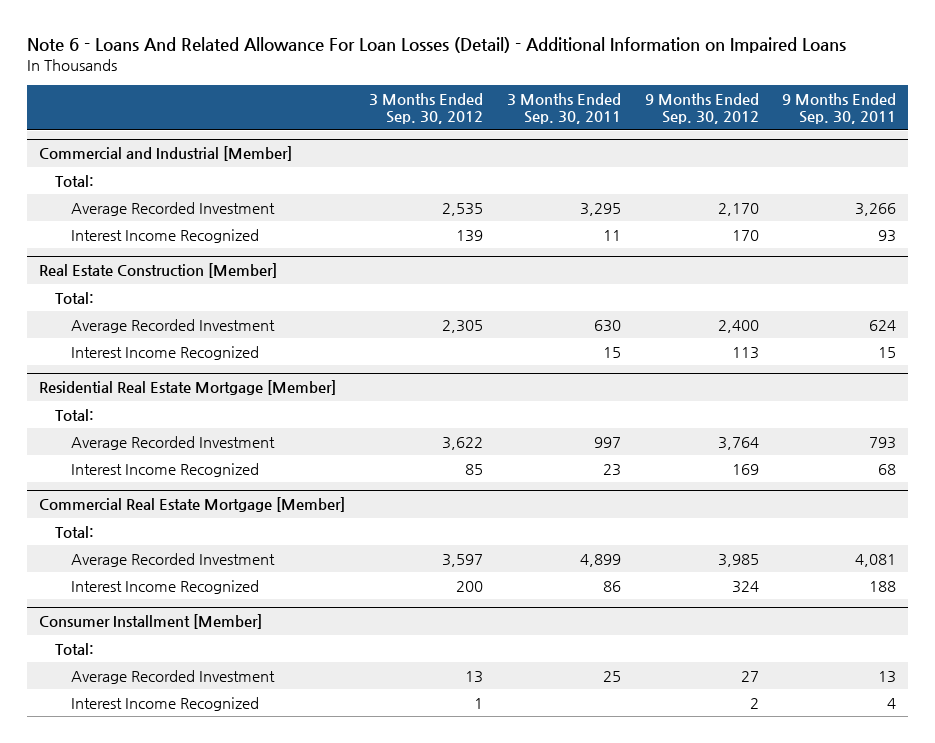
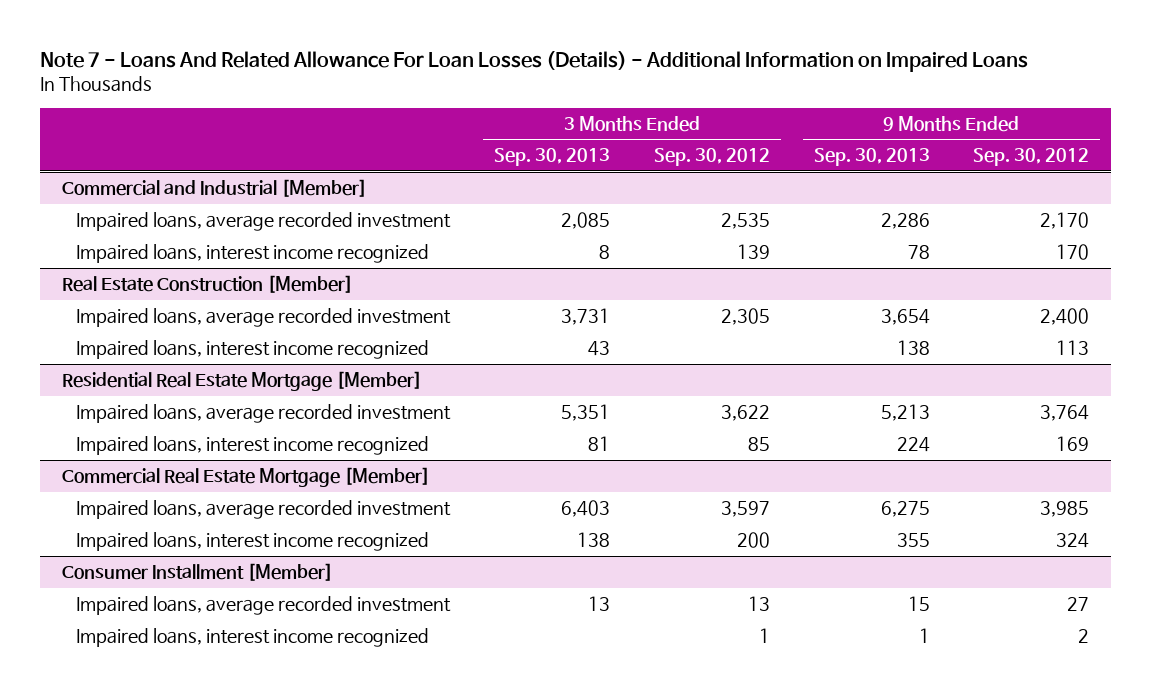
- Note 6 - Loans And Related Allowance For Loan Losses (Detail) - Additional Information on Impaired Loans
+ Note 7 - Loans And Related Allowance For Loan Losses (Details) - Additional Information on Impaired Loans
- | 3 Months Ended Sep. 30, 2012 | 3 Months Ended Sep. 30, 2011 | 9 Months Ended Sep. 30, 2012 | 9 Months Ended Sep. 30, 2011
+ | 3 Months Ended Sep. 30, 2013 | 3 Months Ended Sep. 30, 2012 | 9 Months Ended Sep. 30, 2013 | 9 Months Ended Sep. 30, 2012
@ Commercial and Industrial [Member]
- Total:
- Average Recorded Investment | 2,535 | 3,295 | 2,170 | 3,266
- Interest Income Recognized | 139 | 11 | 170 | 93
+ Impaired loans, average recorded investment | 2,085 | 2,535 | 2,286 | 2,170
+ Impaired loans, interest income recognized | 8 | 139 | 78 | 170
@ Real Estate Construction [Member]
- Total:
- Average Recorded Investment | 2,305 | 630 | 2,400 | 624
- Interest Income Recognized | | 15 | 113 | 15
+ Impaired loans, average recorded investment | 3,731 | 2,305 | 3,654 | 2,400
+ Impaired loans, interest income recognized | 43 | | 138 | 113
@ Residential Real Estate Mortgage [Member]
- Total:
- Average Recorded Investment | 3,622 | 997 | 3,764 | 793
- Interest Income Recognized | 85 | 23 | 169 | 68
+ Impaired loans, average recorded investment | 5,351 | 3,622 | 5,213 | 3,764
+ Impaired loans, interest income recognized | 81 | 85 | 224 | 169
@ Commercial Real Estate Mortgage [Member]
- Total:
- Average Recorded Investment | 3,597 | 4,899 | 3,985 | 4,081
- Interest Income Recognized | 200 | 86 | 324 | 188
+ Impaired loans, average recorded investment | 6,403 | 3,597 | 6,275 | 3,985
+ Impaired loans, interest income recognized | 138 | 200 | 355 | 324
@ Consumer Installment [Member]
- Total:
- Average Recorded Investment | 13 | 25 | 27 | 13
- Interest Income Recognized | 1 | | 2 | 4
+ Impaired loans, average recorded investment | 13 | 13 | 15 | 27
+ Impaired loans, interest income recognized | | 1 | 1 | 2

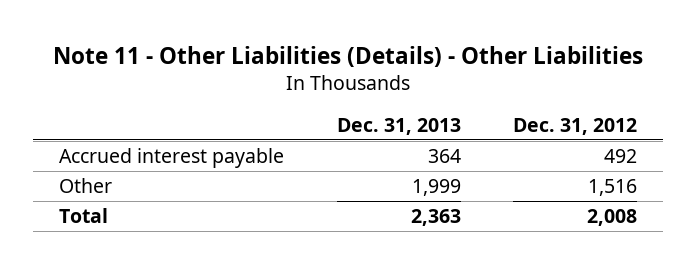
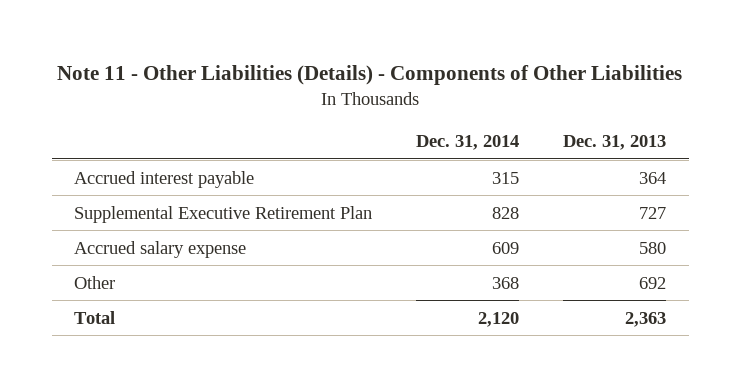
- Note 11 - Other Liabilities (Details) - Other Liabilities
+ Note 11 - Other Liabilities (Details) - Components of Other Liabilities
- | Dec. 31, 2013 | Dec. 31, 2012
+ | Dec. 31, 2014 | Dec. 31, 2013
- Other | 1,999 | 1,516
+ Supplemental Executive Retirement Plan | 828 | 727
+ Accrued salary expense | 609 | 580
+ Other | 368 | 692

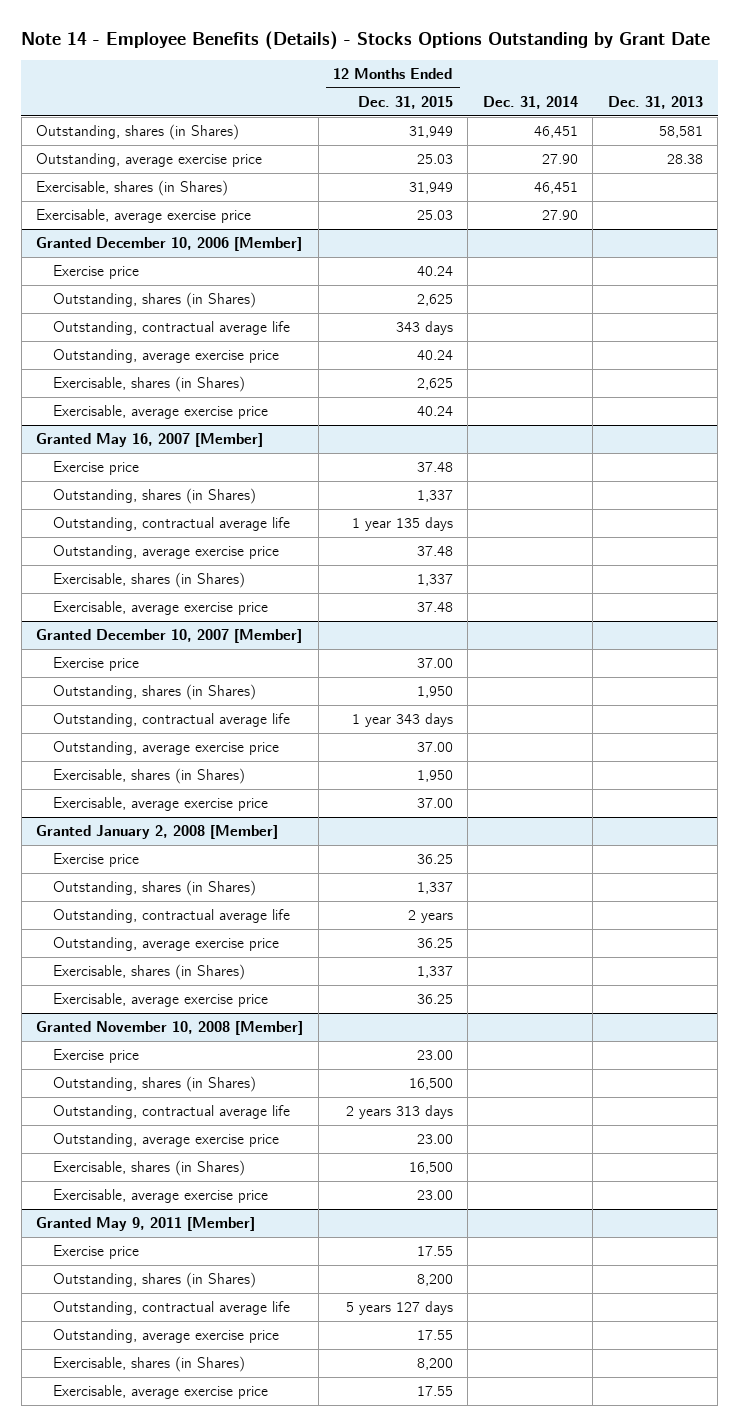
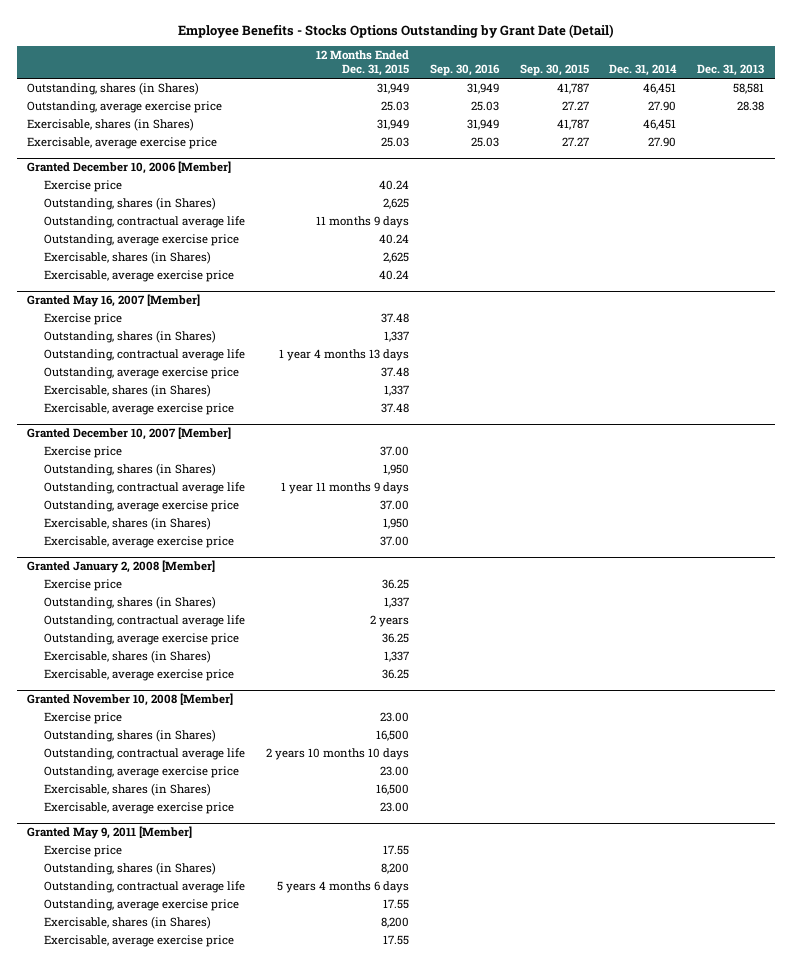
- Note 14 - Employee Benefits (Details) - Stocks Options Outstanding by Grant Date
+ Employee Benefits - Stocks Options Outstanding by Grant Date (Detail)
- | 12 Months Ended Dec. 31, 2015 | Dec. 31, 2014 | Dec. 31, 2013
+ | 12 Months Ended Dec. 31, 2015 | Sep. 30, 2016 | Sep. 30, 2015 | Dec. 31, 2014 | Dec. 31, 2013
@ Granted December 10, 2006 [Member]
- Outstanding, contractual average life | 343 days | |
+ Outstanding, contractual average life | 11 months 9 days | | | |
@ Granted May 16, 2007 [Member]
- Outstanding, contractual average life | 1 year 135 days | |
+ Outstanding, contractual average life | 1 year 4 months 13 days | | | |
@ Granted December 10, 2007 [Member]
- Outstanding, contractual average life | 1 year 343 days | |
+ Outstanding, contractual average life | 1 year 11 months 9 days | | | |
@ Granted November 10, 2008 [Member]
- Outstanding, contractual average life | 2 years 313 days | |
+ Outstanding, contractual average life | 2 years 10 months 10 days | | | |
@ Granted May 9, 2011 [Member]
- Outstanding, contractual average life | 5 years 127 days | |
+ Outstanding, contractual average life | 5 years 4 months 6 days | | | |

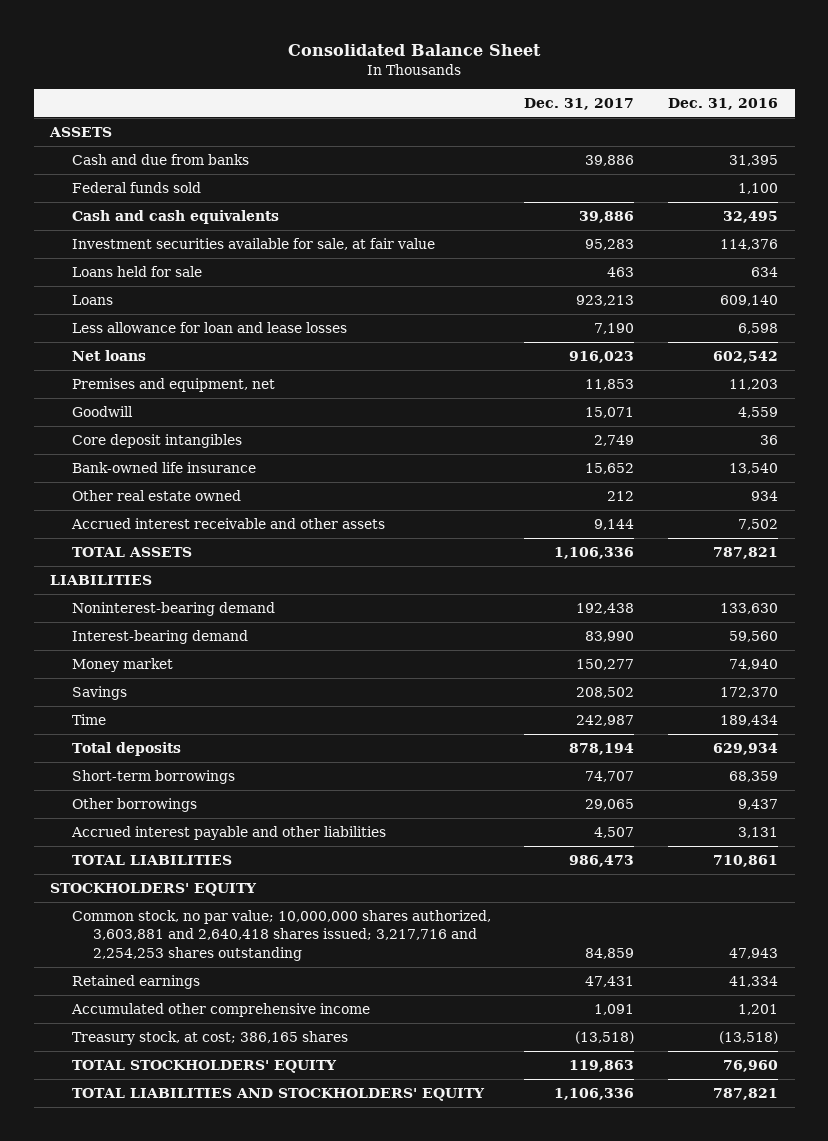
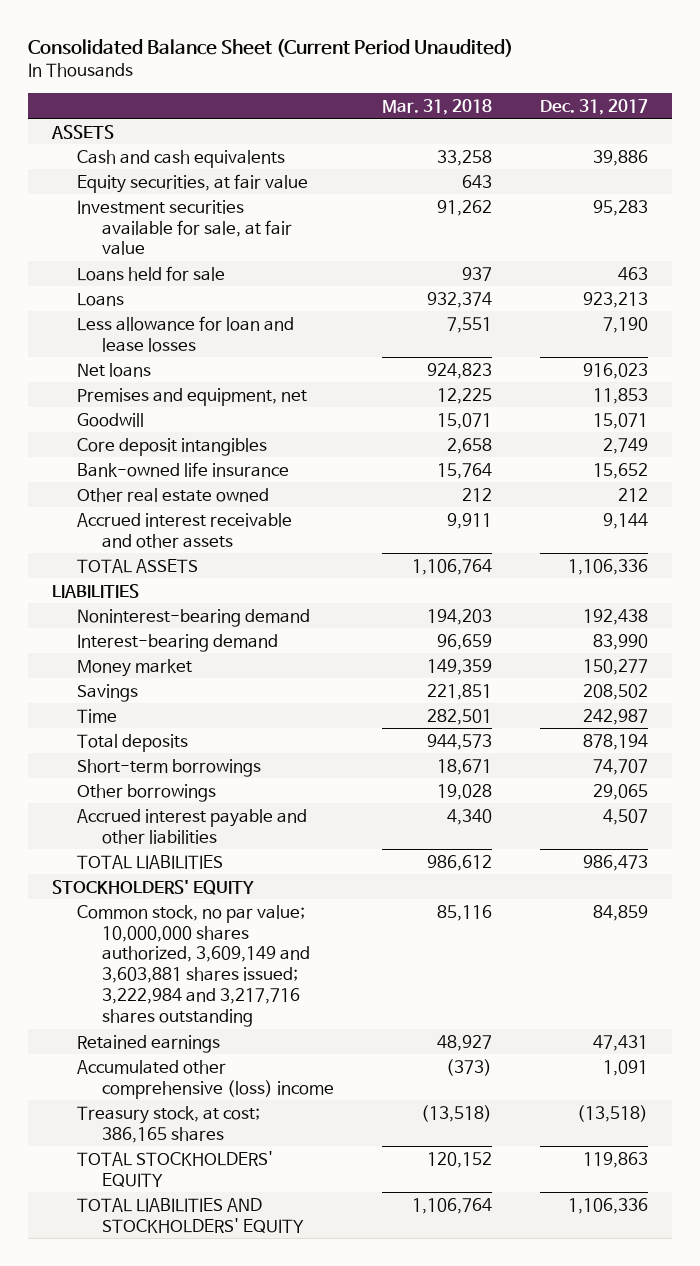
- Consolidated Balance Sheet
+ Consolidated Balance Sheet (Current Period Unaudited)
- | Dec. 31, 2017 | Dec. 31, 2016
+ | Mar. 31, 2018 | Dec. 31, 2017
- Cash and due from banks | 39,886 | 31,395
- Federal funds sold | | 1,100
+ Equity securities, at fair value | 643 |
- Common stock, no par value; 10,000,000 shares authorized, 3,603,881 and 2,640,418 shares issued; 3,217,716 and 2,254,253 shares outstanding | 84,859 | 47,943
+ Common stock, no par value; 10,000,000 shares authorized, 3,609,149 and 3,603,881 shares issued; 3,222,984 and 3,217,716 shares outstanding | 85,116 | 84,859
- Accumulated other comprehensive income | 1,091 | 1,201
+ Accumulated other comprehensive (loss) income | (373) | 1,091

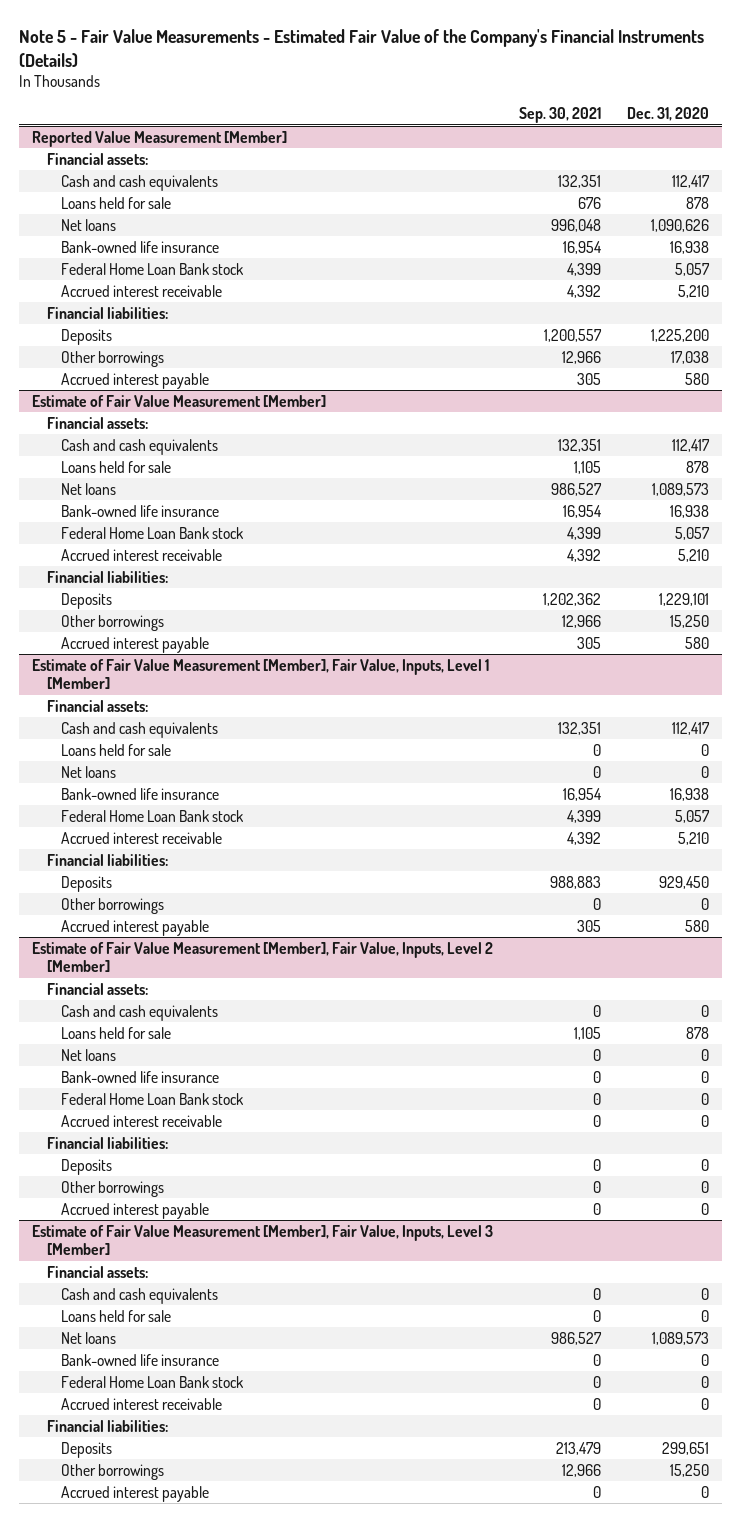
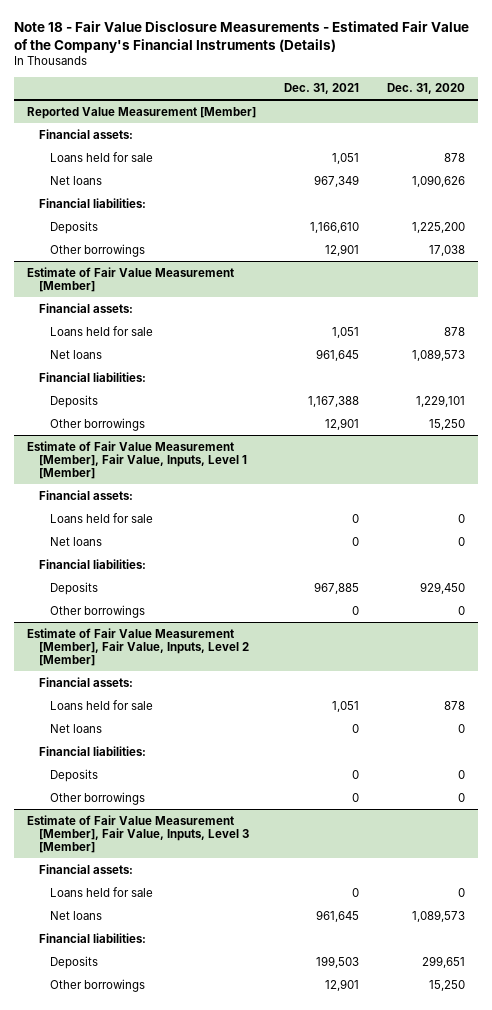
- Note 5 - Fair Value Measurements - Estimated Fair Value of the Company's Financial Instruments (Details)
+ Note 18 - Fair Value Disclosure Measurements - Estimated Fair Value of the Company's Financial Instruments (Details)
- | Sep. 30, 2021 | Dec. 31, 2020
+ | Dec. 31, 2021 | Dec. 31, 2020
@ Reported Value Measurement [Member]
- Cash and cash equivalents | 132,351 | 112,417
- Bank-owned life insurance | 16,954 | 16,938
- Federal Home Loan Bank stock | 4,399 | 5,057
- Accrued interest receivable | 4,392 | 5,210
- Accrued interest payable | 305 | 580
@ Estimate of Fair Value Measurement [Member]
- Cash and cash equivalents | 132,351 | 112,417
- Bank-owned life insurance | 16,954 | 16,938
- Federal Home Loan Bank stock | 4,399 | 5,057
- Accrued interest receivable | 4,392 | 5,210
- Accrued interest payable | 305 | 580
@ Estimate of Fair Value Measurement [Member], Fair Value, Inputs, Level 1 [Member]
- Cash and cash equivalents | 132,351 | 112,417
- Bank-owned life insurance | 16,954 | 16,938
- Federal Home Loan Bank stock | 4,399 | 5,057
- Accrued interest receivable | 4,392 | 5,210
- Accrued interest payable | 305 | 580
@ Estimate of Fair Value Measurement [Member], Fair Value, Inputs, Level 2 [Member]
- Cash and cash equivalents | 0 | 0
- Bank-owned life insurance | 0 | 0
- Federal Home Loan Bank stock | 0 | 0
- Accrued interest receivable | 0 | 0
- Accrued interest payable | 0 | 0
@ Estimate of Fair Value Measurement [Member], Fair Value, Inputs, Level 3 [Member]
- Cash and cash equivalents | 0 | 0
- Bank-owned life insurance | 0 | 0
- Federal Home Loan Bank stock | 0 | 0
- Accrued interest receivable | 0 | 0
- Accrued interest payable | 0 | 0

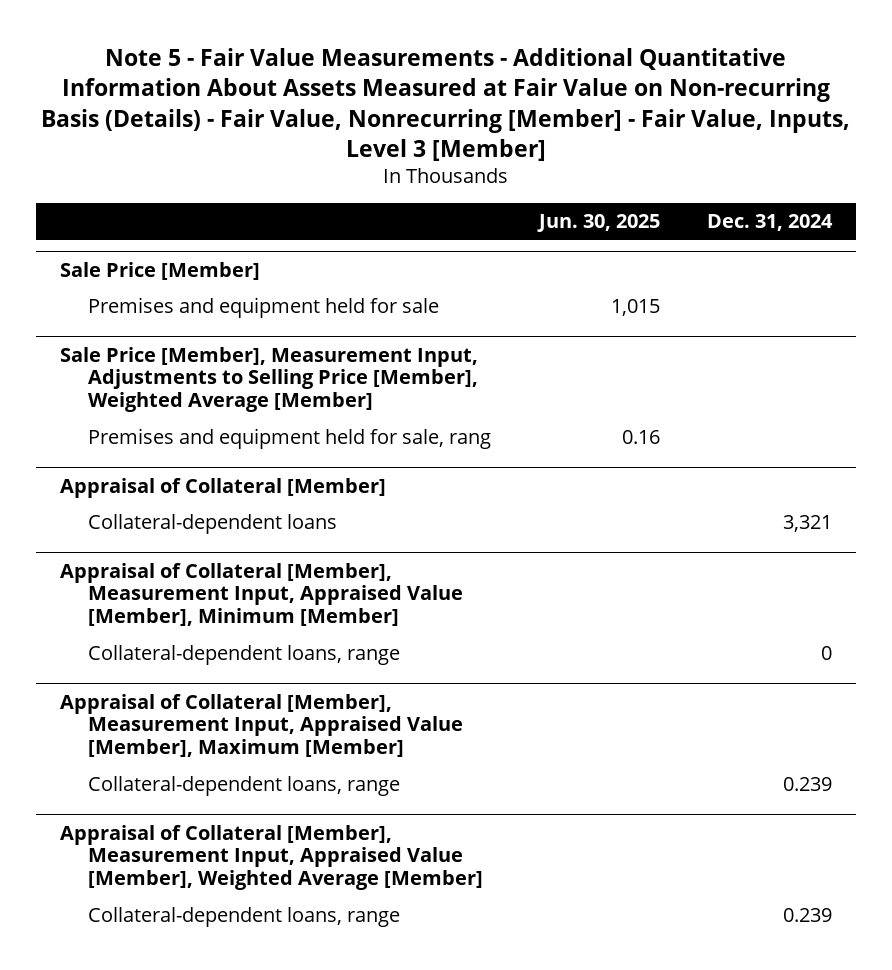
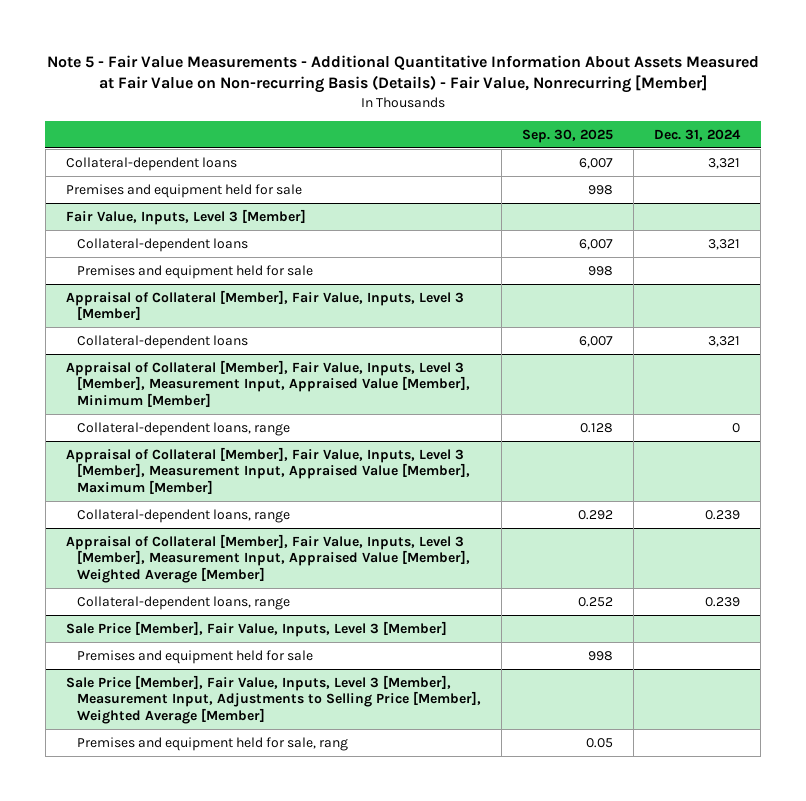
- Note 5 - Fair Value Measurements - Additional Quantitative Information About Assets Measured at Fair Value on Non-recurring Basis (Details) - Fair Value, Nonrecurring [Member] - Fair Value, Inputs, Level 3 [Member]
+ Note 5 - Fair Value Measurements - Additional Quantitative Information About Assets Measured at Fair Value on Non-recurring Basis (Details) - Fair Value, Nonrecurring [Member]
- | Jun. 30, 2025 | Dec. 31, 2024
+ | Sep. 30, 2025 | Dec. 31, 2024
- Sale Price [Member]
+ Collateral-dependent loans | 6,007 | 3,321
- Sale Price [Member], Measurement Input, Adjustments to Selling Price [Member], Weighted Average [Member]
- Premises and equipment held for sale, rang | 0.16 |
- Appraisal of Collateral [Member]
+ Fair Value, Inputs, Level 3 [Member]
- Appraisal of Collateral [Member], Measurement Input, Appraised Value [Member], Minimum [Member]
+ Premises and equipment held for sale | 998 |
+ Appraisal of Collateral [Member], Fair Value, Inputs, Level 3 [Member]
+ Collateral-dependent loans | 6,007 | 3,321
+ Appraisal of Collateral [Member], Fair Value, Inputs, Level 3 [Member], Measurement Input, Appraised Value [Member], Minimum [Member]
- Appraisal of Collateral [Member], Measurement Input, Appraised Value [Member], Maximum [Member]
+ Appraisal of Collateral [Member], Fair Value, Inputs, Level 3 [Member], Measurement Input, Appraised Value [Member], Maximum [Member]
- Appraisal of Collateral [Member], Measurement Input, Appraised Value [Member], Weighted Average [Member]
+ Appraisal of Collateral [Member], Fair Value, Inputs, Level 3 [Member], Measurement Input, Appraised Value [Member], Weighted Average [Member]
+ Sale Price [Member], Fair Value, Inputs, Level 3 [Member]
+ Premises and equipment held for sale | 998 |
+ Sale Price [Member], Fair Value, Inputs, Level 3 [Member], Measurement Input, Adjustments to Selling Price [Member], Weighted Average [Member]
+ Premises and equipment held for sale, rang | 0.05 |

